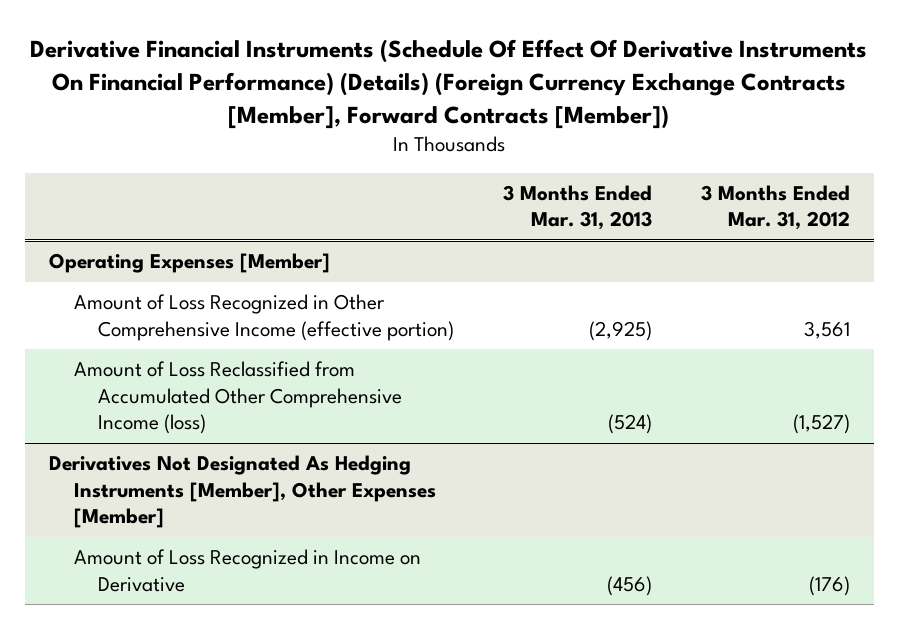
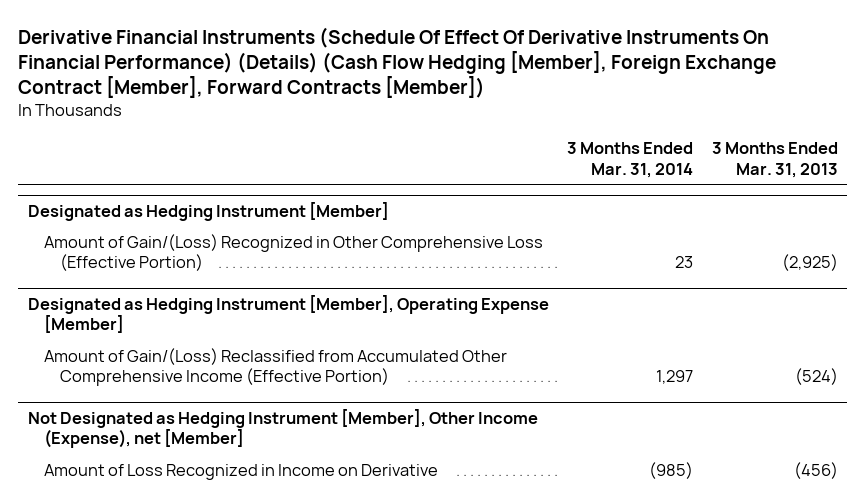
- Derivative Financial Instruments (Schedule Of Effect Of Derivative Instruments On Financial Performance) (Details) (Foreign Currency Exchange Contracts [Member], Forward Contracts [Member])
+ Derivative Financial Instruments (Schedule Of Effect Of Derivative Instruments On Financial Performance) (Details) (Cash Flow Hedging [Member], Foreign Exchange Contract [Member], Forward Contracts [Member])
- | 3 Months Ended Mar. 31, 2013 | 3 Months Ended Mar. 31, 2012
+ | 3 Months Ended Mar. 31, 2014 | 3 Months Ended Mar. 31, 2013
- Operating Expenses [Member]
- Amount of Loss Recognized in Other Comprehensive Income (effective portion) | (2,925) | 3,561
- Amount of Loss Reclassified from Accumulated Other Comprehensive Income (loss) | (524) | (1,527)
- Derivatives Not Designated As Hedging Instruments [Member], Other Expenses [Member]
+ Designated as Hedging Instrument [Member]
+ Amount of Gain/(Loss) Recognized in Other Comprehensive Loss (Effective Portion) | 23 | (2,925)
+ Designated as Hedging Instrument [Member], Operating Expense [Member]
+ Amount of Gain/(Loss) Reclassified from Accumulated Other Comprehensive Income (Effective Portion) | 1,297 | (524)
+ Not Designated as Hedging Instrument [Member], Other Income (Expense), net [Member]

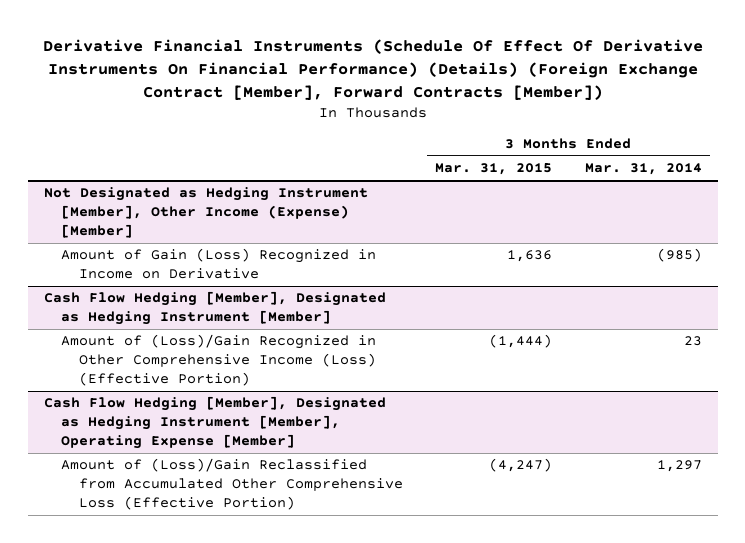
- Derivative Financial Instruments (Schedule Of Effect Of Derivative Instruments On Financial Performance) (Details) (Cash Flow Hedging [Member], Foreign Exchange Contract [Member], Forward Contracts [Member])
+ Derivative Financial Instruments (Schedule Of Effect Of Derivative Instruments On Financial Performance) (Details) (Foreign Exchange Contract [Member], Forward Contracts [Member])
- | 3 Months Ended Mar. 31, 2014 | 3 Months Ended Mar. 31, 2013
+ | 3 Months Ended Mar. 31, 2015 | 3 Months Ended Mar. 31, 2014
- Designated as Hedging Instrument [Member]
- Amount of Gain/(Loss) Recognized in Other Comprehensive Loss (Effective Portion) | 23 | (2,925)
- Designated as Hedging Instrument [Member], Operating Expense [Member]
- Amount of Gain/(Loss) Reclassified from Accumulated Other Comprehensive Income (Effective Portion) | 1,297 | (524)
- Not Designated as Hedging Instrument [Member], Other Income (Expense), net [Member]
- Amount of Loss Recognized in Income on Derivative | (985) | (456)
+ Not Designated as Hedging Instrument [Member], Other Income (Expense) [Member]
+ Amount of Gain (Loss) Recognized in Income on Derivative | 1,636 | (985)
+ Cash Flow Hedging [Member], Designated as Hedging Instrument [Member]
+ Amount of (Loss)/Gain Recognized in Other Comprehensive Income (Loss) (Effective Portion) | (1,444) | 23
+ Cash Flow Hedging [Member], Designated as Hedging Instrument [Member], Operating Expense [Member]
+ Amount of (Loss)/Gain Reclassified from Accumulated Other Comprehensive Loss (Effective Portion) | (4,247) | 1,297

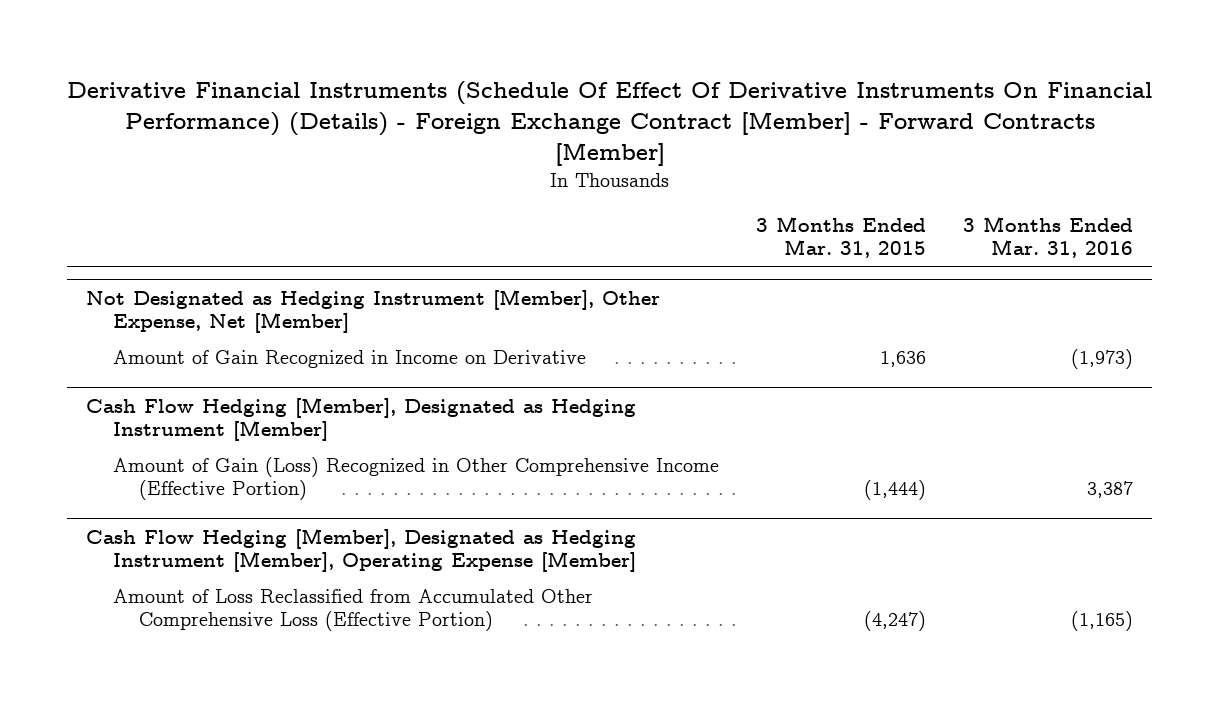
- Derivative Financial Instruments (Schedule Of Effect Of Derivative Instruments On Financial Performance) (Details) (Foreign Exchange Contract [Member], Forward Contracts [Member])
+ Derivative Financial Instruments (Schedule Of Effect Of Derivative Instruments On Financial Performance) (Details) - Foreign Exchange Contract [Member] - Forward Contracts [Member]
- | 3 Months Ended Mar. 31, 2015 | 3 Months Ended Mar. 31, 2014
+ | 3 Months Ended Mar. 31, 2015 | 3 Months Ended Mar. 31, 2016
- Not Designated as Hedging Instrument [Member], Other Income (Expense) [Member]
- Amount of Gain (Loss) Recognized in Income on Derivative | 1,636 | (985)
+ Not Designated as Hedging Instrument [Member], Other Expense, Net [Member]
+ Amount of Gain Recognized in Income on Derivative | 1,636 | (1,973)
@ Cash Flow Hedging [Member], Designated as Hedging Instrument [Member]
- Amount of (Loss)/Gain Recognized in Other Comprehensive Income (Loss) (Effective Portion) | (1,444) | 23
+ Amount of Gain (Loss) Recognized in Other Comprehensive Income (Effective Portion) | (1,444) | 3,387
@ Cash Flow Hedging [Member], Designated as Hedging Instrument [Member], Operating Expense [Member]
- Amount of (Loss)/Gain Reclassified from Accumulated Other Comprehensive Loss (Effective Portion) | (4,247) | 1,297
+ Amount of Loss Reclassified from Accumulated Other Comprehensive Loss (Effective Portion) | (4,247) | (1,165)

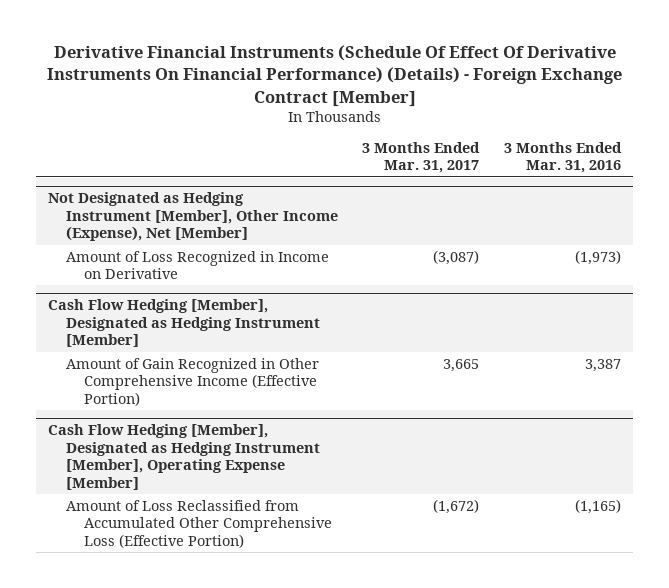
- Derivative Financial Instruments (Schedule Of Effect Of Derivative Instruments On Financial Performance) (Details) - Foreign Exchange Contract [Member] - Forward Contracts [Member]
+ Derivative Financial Instruments (Schedule Of Effect Of Derivative Instruments On Financial Performance) (Details) - Foreign Exchange Contract [Member]
- | 3 Months Ended Mar. 31, 2015 | 3 Months Ended Mar. 31, 2016
+ | 3 Months Ended Mar. 31, 2017 | 3 Months Ended Mar. 31, 2016
- Not Designated as Hedging Instrument [Member], Other Expense, Net [Member]
- Amount of Gain Recognized in Income on Derivative | 1,636 | (1,973)
+ Not Designated as Hedging Instrument [Member], Other Income (Expense), Net [Member]
+ Amount of Loss Recognized in Income on Derivative | (3,087) | (1,973)
@ Cash Flow Hedging [Member], Designated as Hedging Instrument [Member]
- Amount of Gain (Loss) Recognized in Other Comprehensive Income (Effective Portion) | (1,444) | 3,387
+ Amount of Gain Recognized in Other Comprehensive Income (Effective Portion) | 3,665 | 3,387

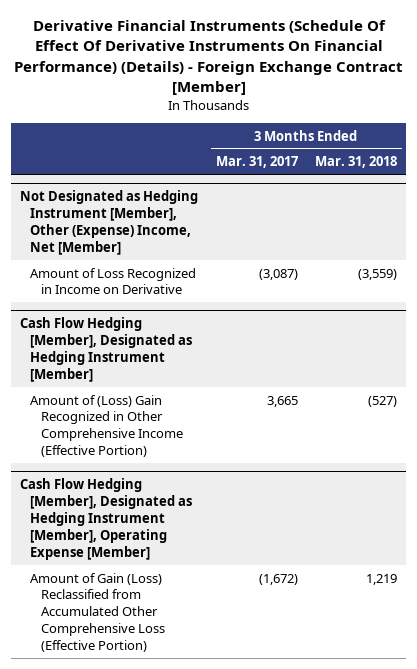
- | 3 Months Ended Mar. 31, 2017 | 3 Months Ended Mar. 31, 2016
+ | 3 Months Ended Mar. 31, 2017 | 3 Months Ended Mar. 31, 2018
- Not Designated as Hedging Instrument [Member], Other Income (Expense), Net [Member]
+ Not Designated as Hedging Instrument [Member], Other (Expense) Income, Net [Member]
@ Cash Flow Hedging [Member], Designated as Hedging Instrument [Member]
- Amount of Gain Recognized in Other Comprehensive Income (Effective Portion) | 3,665 | 3,387
+ Amount of (Loss) Gain Recognized in Other Comprehensive Income (Effective Portion) | 3,665 | (527)
@ Cash Flow Hedging [Member], Designated as Hedging Instrument [Member], Operating Expense [Member]
- Amount of Loss Reclassified from Accumulated Other Comprehensive Loss (Effective Portion) | (1,672) | (1,165)
+ Amount of Gain (Loss) Reclassified from Accumulated Other Comprehensive Loss (Effective Portion) | (1,672) | 1,219

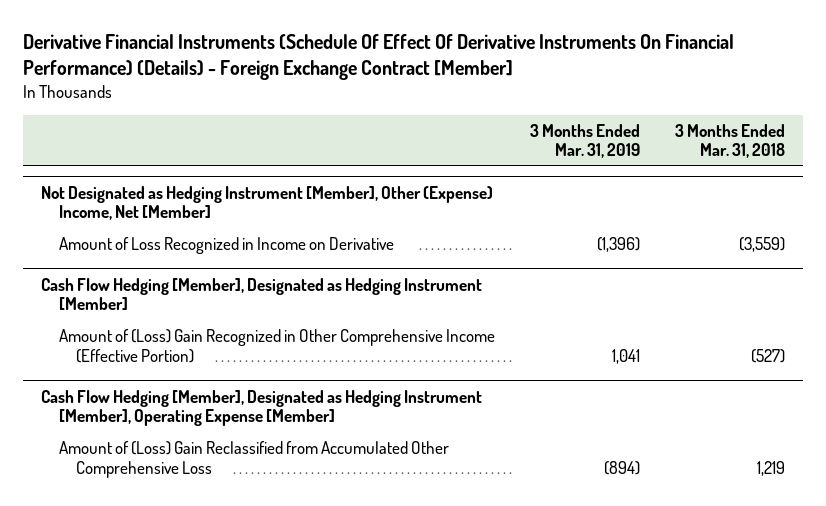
- | 3 Months Ended Mar. 31, 2017 | 3 Months Ended Mar. 31, 2018
+ | 3 Months Ended Mar. 31, 2019 | 3 Months Ended Mar. 31, 2018
@ Cash Flow Hedging [Member], Designated as Hedging Instrument [Member], Operating Expense [Member]
- Amount of Gain (Loss) Reclassified from Accumulated Other Comprehensive Loss (Effective Portion) | (1,672) | 1,219
+ Amount of (Loss) Gain Reclassified from Accumulated Other Comprehensive Loss | (894) | 1,219

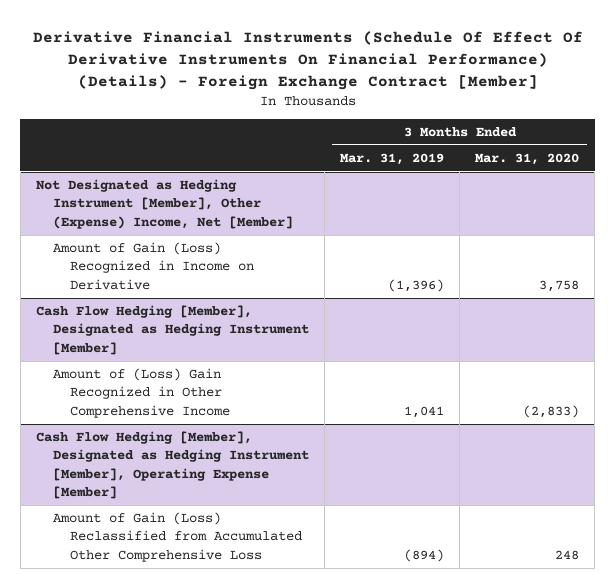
- | 3 Months Ended Mar. 31, 2019 | 3 Months Ended Mar. 31, 2018
+ | 3 Months Ended Mar. 31, 2019 | 3 Months Ended Mar. 31, 2020
@ Not Designated as Hedging Instrument [Member], Other (Expense) Income, Net [Member]
- Amount of Loss Recognized in Income on Derivative | (1,396) | (3,559)
+ Amount of Gain (Loss) Recognized in Income on Derivative | (1,396) | 3,758
@ Cash Flow Hedging [Member], Designated as Hedging Instrument [Member]
- Amount of (Loss) Gain Recognized in Other Comprehensive Income (Effective Portion) | 1,041 | (527)
+ Amount of (Loss) Gain Recognized in Other Comprehensive Income | 1,041 | (2,833)
@ Cash Flow Hedging [Member], Designated as Hedging Instrument [Member], Operating Expense [Member]
- Amount of (Loss) Gain Reclassified from Accumulated Other Comprehensive Loss | (894) | 1,219
+ Amount of Gain (Loss) Reclassified from Accumulated Other Comprehensive Loss | (894) | 248

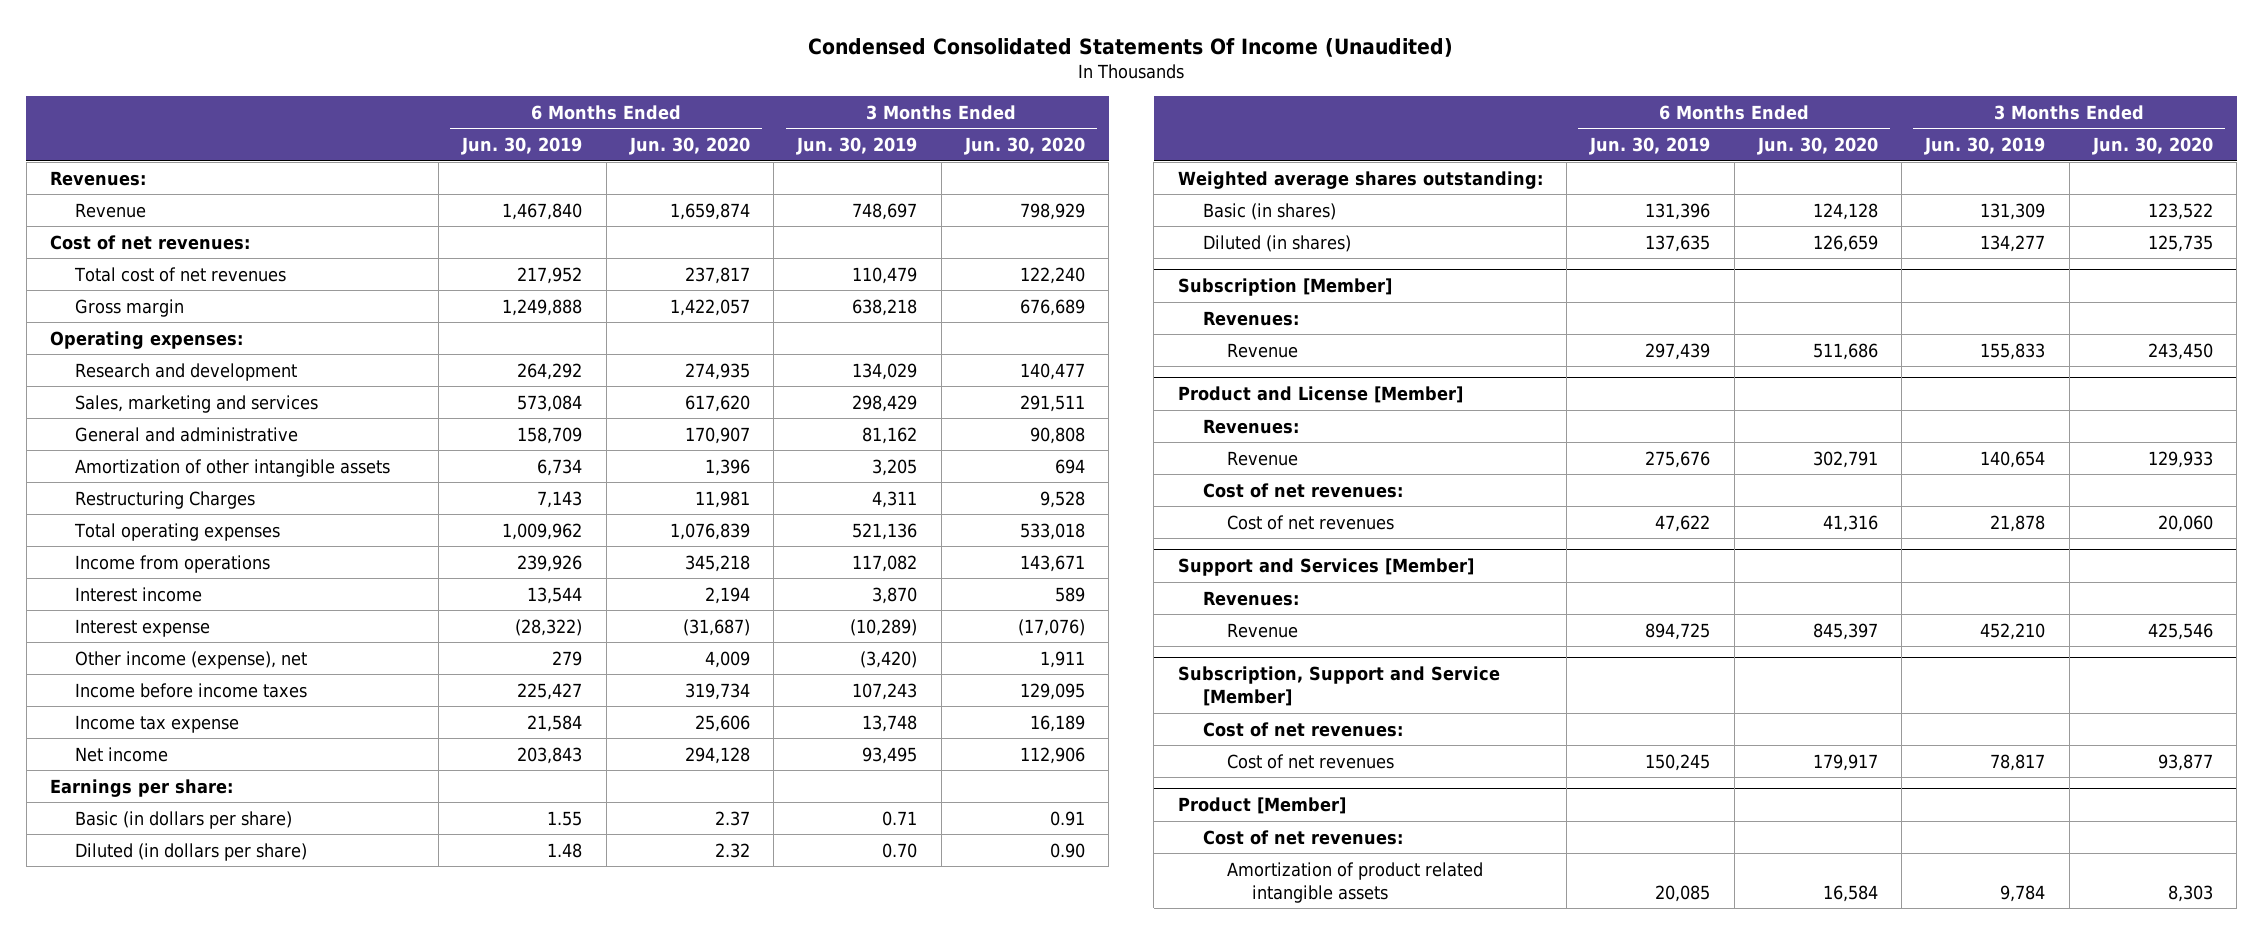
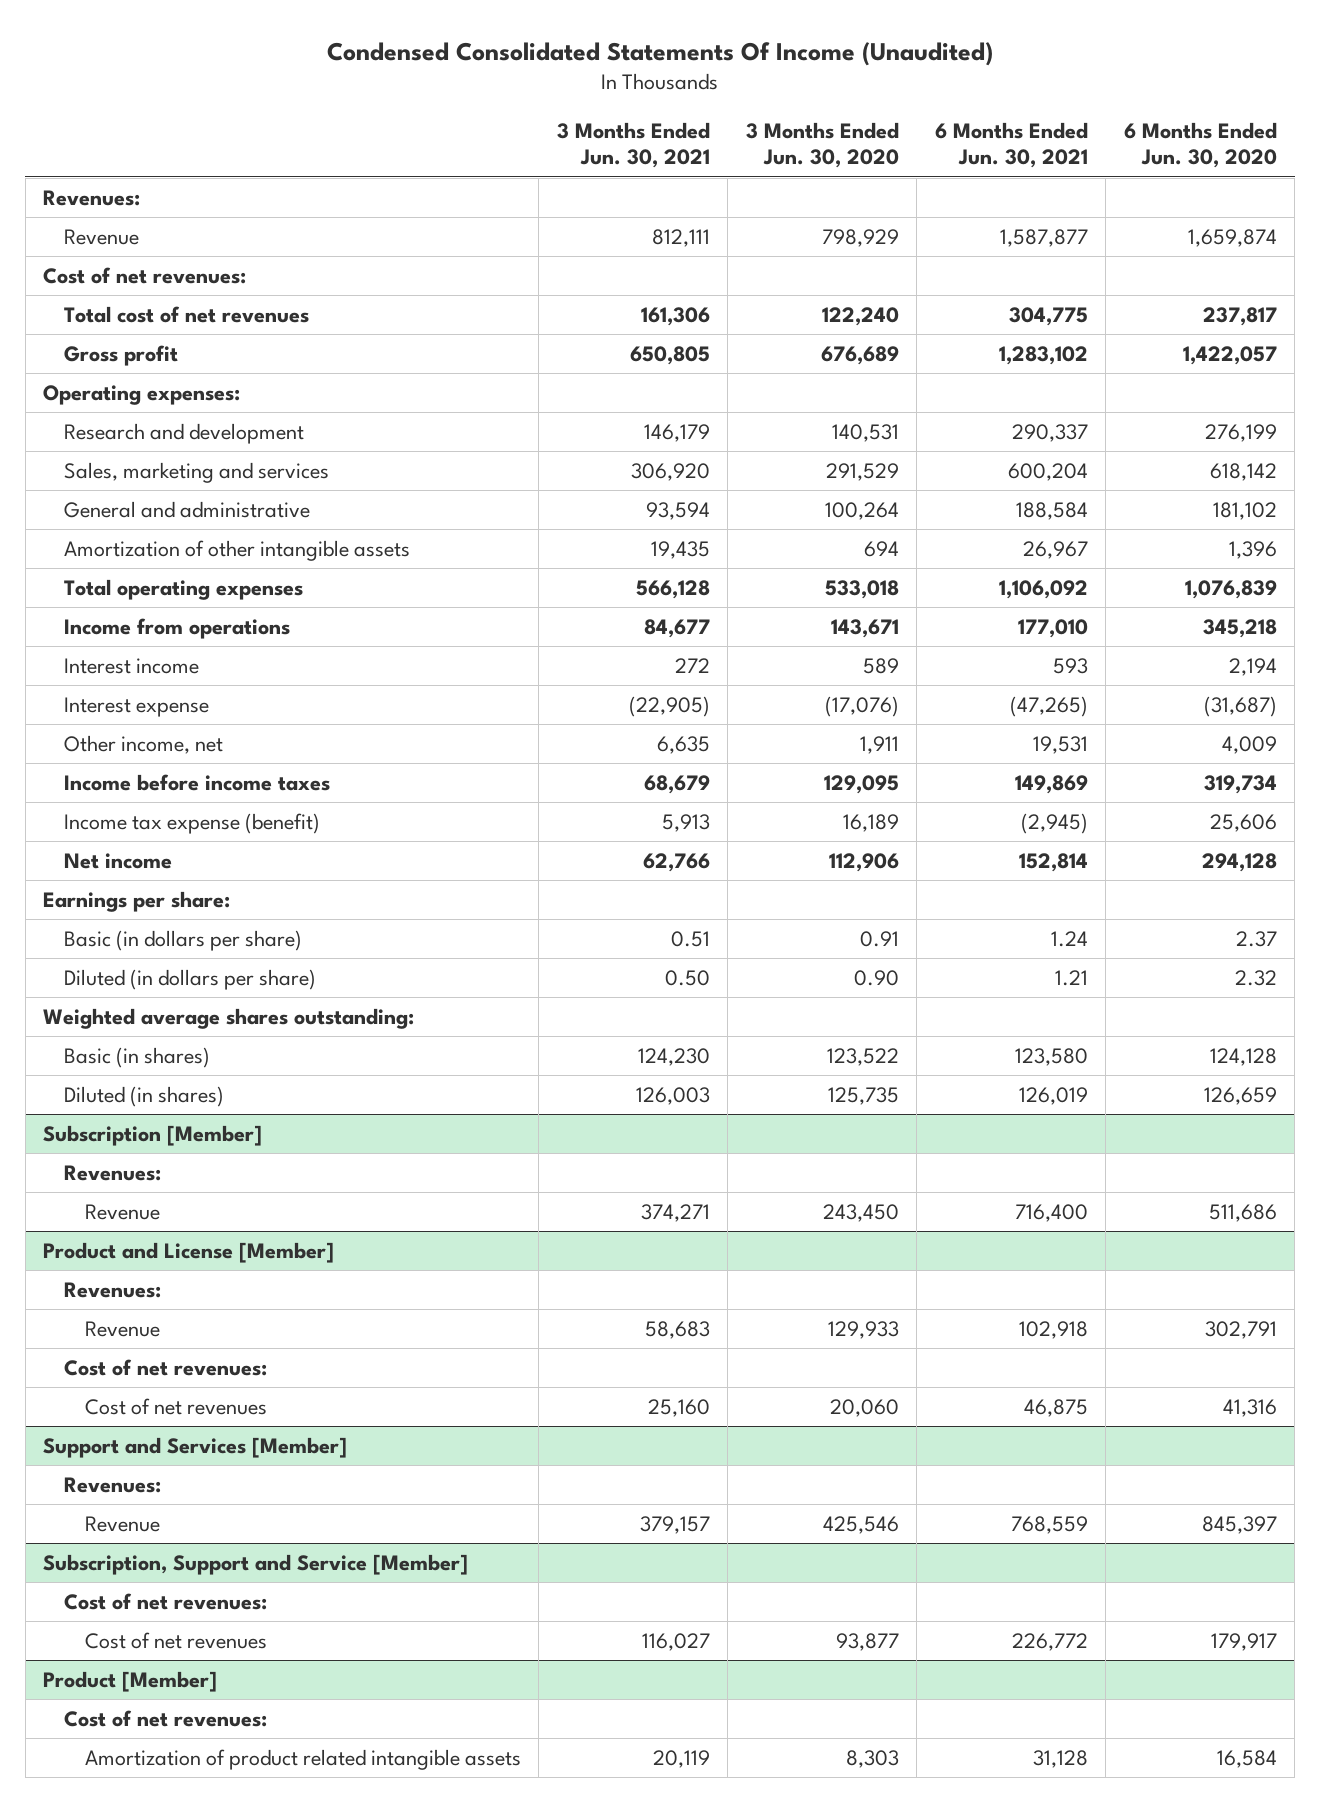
- | 6 Months Ended Jun. 30, 2019 | 6 Months Ended Jun. 30, 2020 | 3 Months Ended Jun. 30, 2019 | 3 Months Ended Jun. 30, 2020
+ | 3 Months Ended Jun. 30, 2021 | 3 Months Ended Jun. 30, 2020 | 6 Months Ended Jun. 30, 2021 | 6 Months Ended Jun. 30, 2020
- Gross margin | 1,249,888 | 1,422,057 | 638,218 | 676,689
+ Gross profit | 650,805 | 676,689 | 1,283,102 | 1,422,057
- Research and development | 264,292 | 274,935 | 134,029 | 140,477
- Sales, marketing and services | 573,084 | 617,620 | 298,429 | 291,511
- General and administrative | 158,709 | 170,907 | 81,162 | 90,808
+ Research and development | 146,179 | 140,531 | 290,337 | 276,199
+ Sales, marketing and services | 306,920 | 291,529 | 600,204 | 618,142
+ General and administrative | 93,594 | 100,264 | 188,584 | 181,102
- Restructuring Charges | 7,143 | 11,981 | 4,311 | 9,528
- Other income (expense), net | 279 | 4,009 | (3,420) | 1,911
+ Other income, net | 6,635 | 1,911 | 19,531 | 4,009
- Income tax expense | 21,584 | 25,606 | 13,748 | 16,189
+ Income tax expense (benefit) | 5,913 | 16,189 | (2,945) | 25,606

